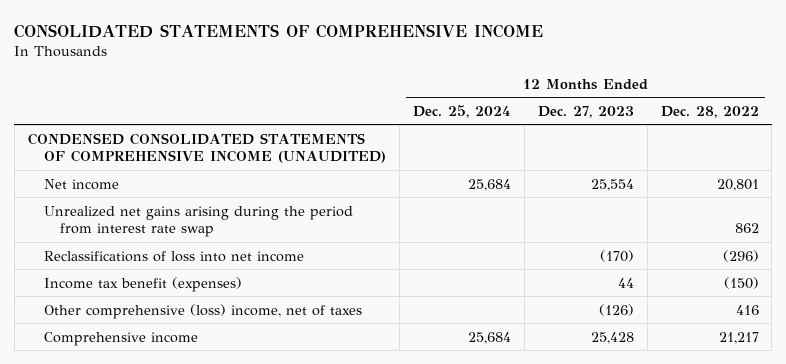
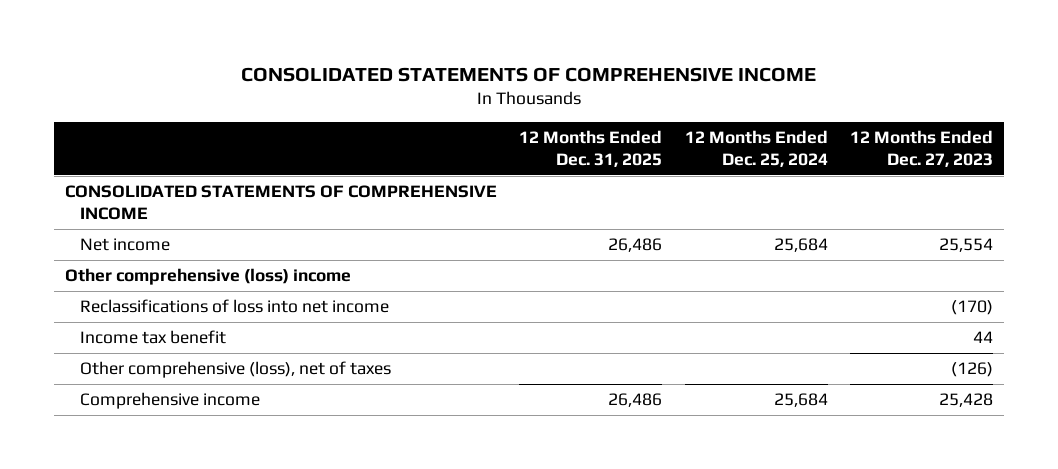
- | 12 Months Ended Dec. 25, 2024 | 12 Months Ended Dec. 27, 2023 | 12 Months Ended Dec. 28, 2022
+ | 12 Months Ended Dec. 31, 2025 | 12 Months Ended Dec. 25, 2024 | 12 Months Ended Dec. 27, 2023
- CONDENSED CONSOLIDATED STATEMENTS OF COMPREHENSIVE INCOME (UNAUDITED)
+ CONSOLIDATED STATEMENTS OF COMPREHENSIVE INCOME
- Unrealized net gains arising during the period from interest rate swap | | | 862
+ Other comprehensive (loss) income
- Income tax benefit (expenses) | | 44 | (150)
- Other comprehensive (loss) income, net of taxes | | (126) | 416
+ Income tax benefit | | | 44
+ Other comprehensive (loss), net of taxes | | | (126)

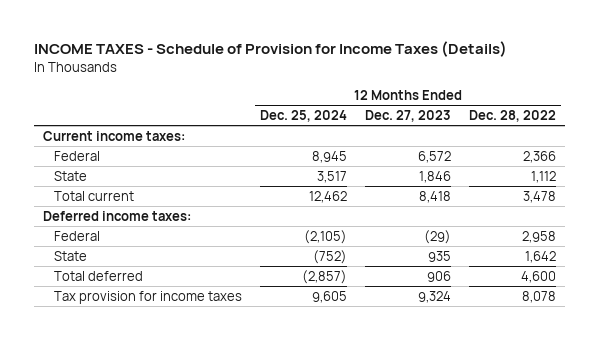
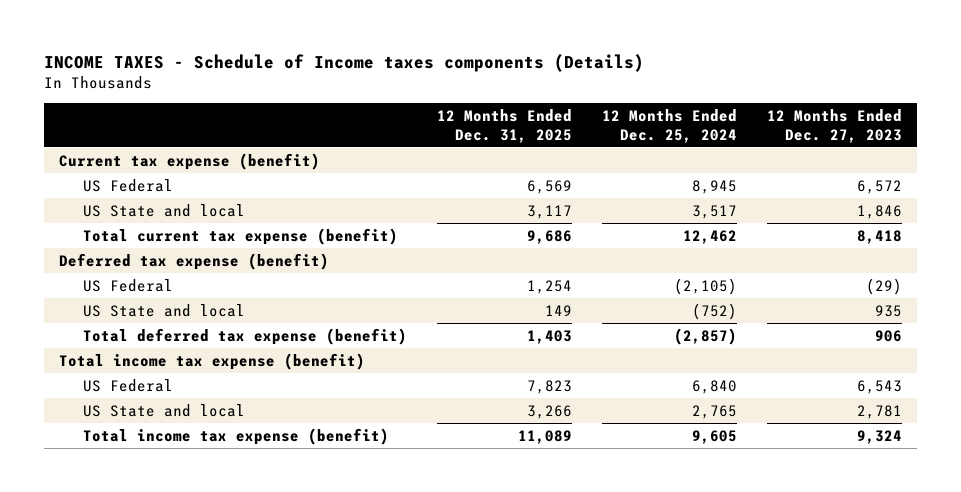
- INCOME TAXES - Schedule of Provision for Income Taxes (Details)
+ INCOME TAXES - Schedule of Income taxes components (Details)
- | 12 Months Ended Dec. 25, 2024 | 12 Months Ended Dec. 27, 2023 | 12 Months Ended Dec. 28, 2022
+ | 12 Months Ended Dec. 31, 2025 | 12 Months Ended Dec. 25, 2024 | 12 Months Ended Dec. 27, 2023
- Current income taxes:
- Federal | 8,945 | 6,572 | 2,366
- State | 3,517 | 1,846 | 1,112
- Total current | 12,462 | 8,418 | 3,478
- Deferred income taxes:
- Federal | (2,105) | (29) | 2,958
- State | (752) | 935 | 1,642
- Total deferred | (2,857) | 906 | 4,600
- Tax provision for income taxes | 9,605 | 9,324 | 8,078
+ Current tax expense (benefit)
+ US Federal | 6,569 | 8,945 | 6,572
+ US State and local | 3,117 | 3,517 | 1,846
+ Total current tax expense (benefit) | 9,686 | 12,462 | 8,418
+ Deferred tax expense (benefit)
+ US Federal | 1,254 | (2,105) | (29)
+ US State and local | 149 | (752) | 935
+ Total deferred tax expense (benefit) | 1,403 | (2,857) | 906
+ Total income tax expense (benefit)
+ US Federal | 7,823 | 6,840 | 6,543
+ US State and local | 3,266 | 2,765 | 2,781
+ Total income tax expense (benefit) | 11,089 | 9,605 | 9,324

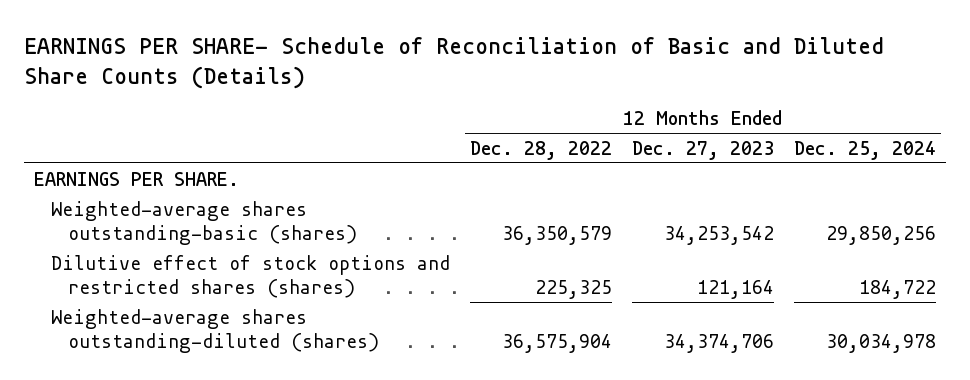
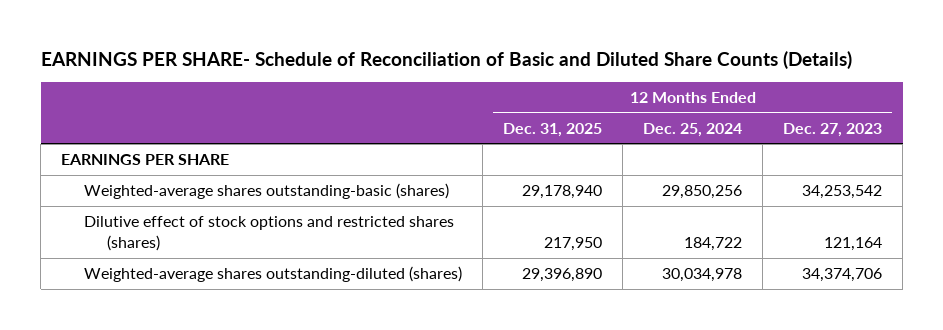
- | 12 Months Ended Dec. 28, 2022 | 12 Months Ended Dec. 27, 2023 | 12 Months Ended Dec. 25, 2024
+ | 12 Months Ended Dec. 31, 2025 | 12 Months Ended Dec. 25, 2024 | 12 Months Ended Dec. 27, 2023
- EARNINGS PER SHARE.
+ EARNINGS PER SHARE

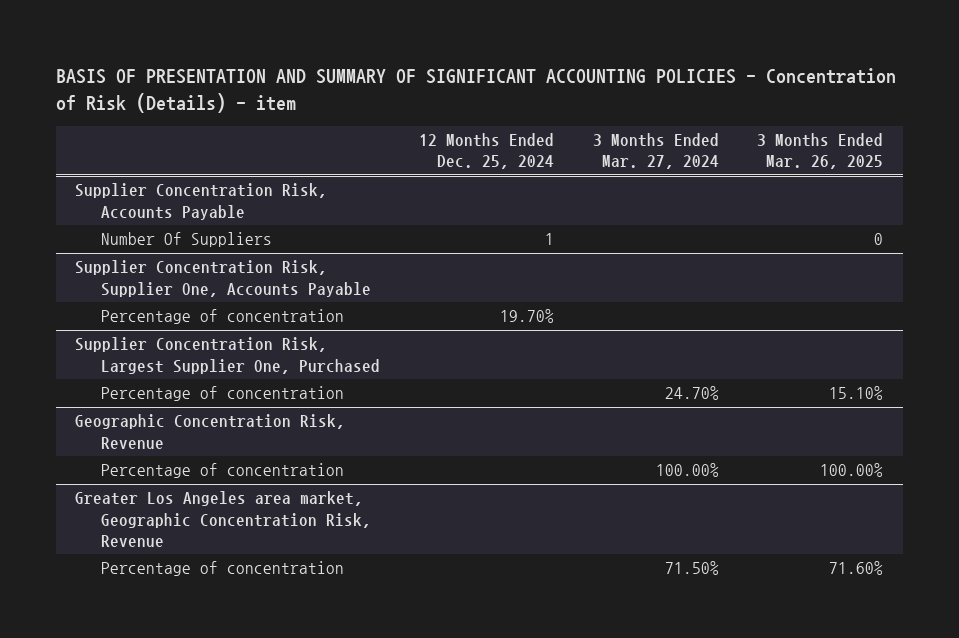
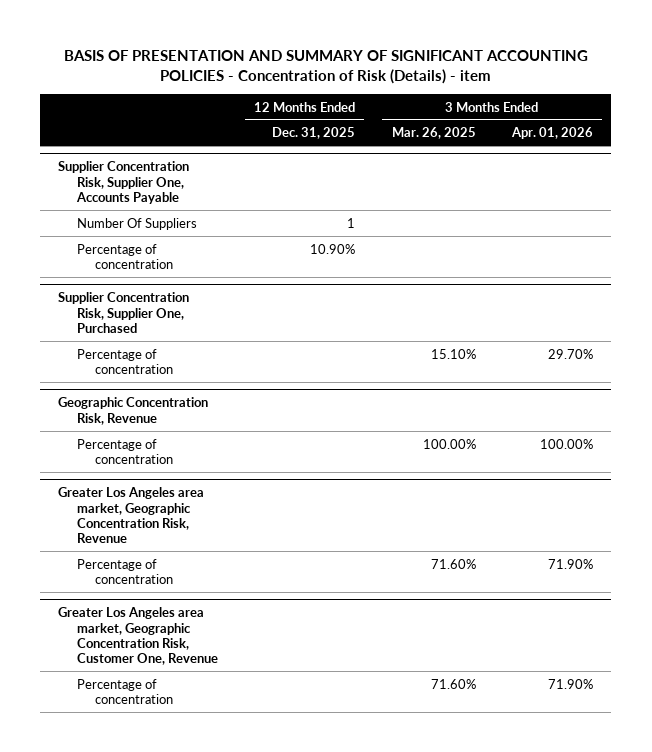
- | 12 Months Ended Dec. 25, 2024 | 3 Months Ended Mar. 27, 2024 | 3 Months Ended Mar. 26, 2025
+ | 12 Months Ended Dec. 31, 2025 | 3 Months Ended Mar. 26, 2025 | 3 Months Ended Apr. 01, 2026
- Supplier Concentration Risk, Accounts Payable
- Number Of Suppliers | 1 | | 0
@ Supplier Concentration Risk, Supplier One, Accounts Payable
+ Number Of Suppliers | 1 | |
- Supplier Concentration Risk, Largest Supplier One, Purchased
+ Supplier Concentration Risk, Supplier One, Purchased
+ Greater Los Angeles area market, Geographic Concentration Risk, Customer One, Revenue
+ Percentage of concentration | | 71.60% | 71.90%

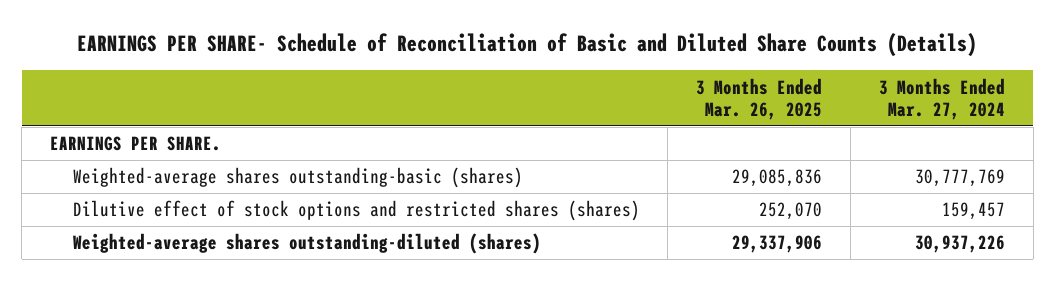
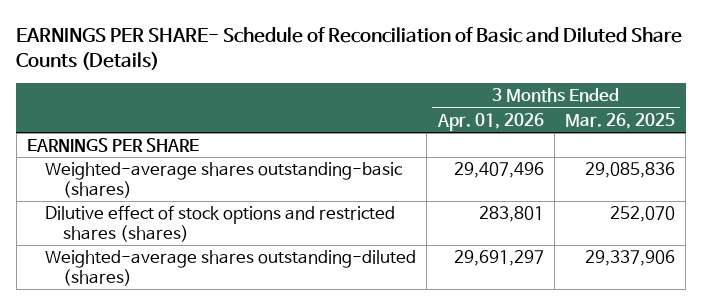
- | 3 Months Ended Mar. 26, 2025 | 3 Months Ended Mar. 27, 2024
+ | 3 Months Ended Apr. 01, 2026 | 3 Months Ended Mar. 26, 2025
- EARNINGS PER SHARE.
+ EARNINGS PER SHARE

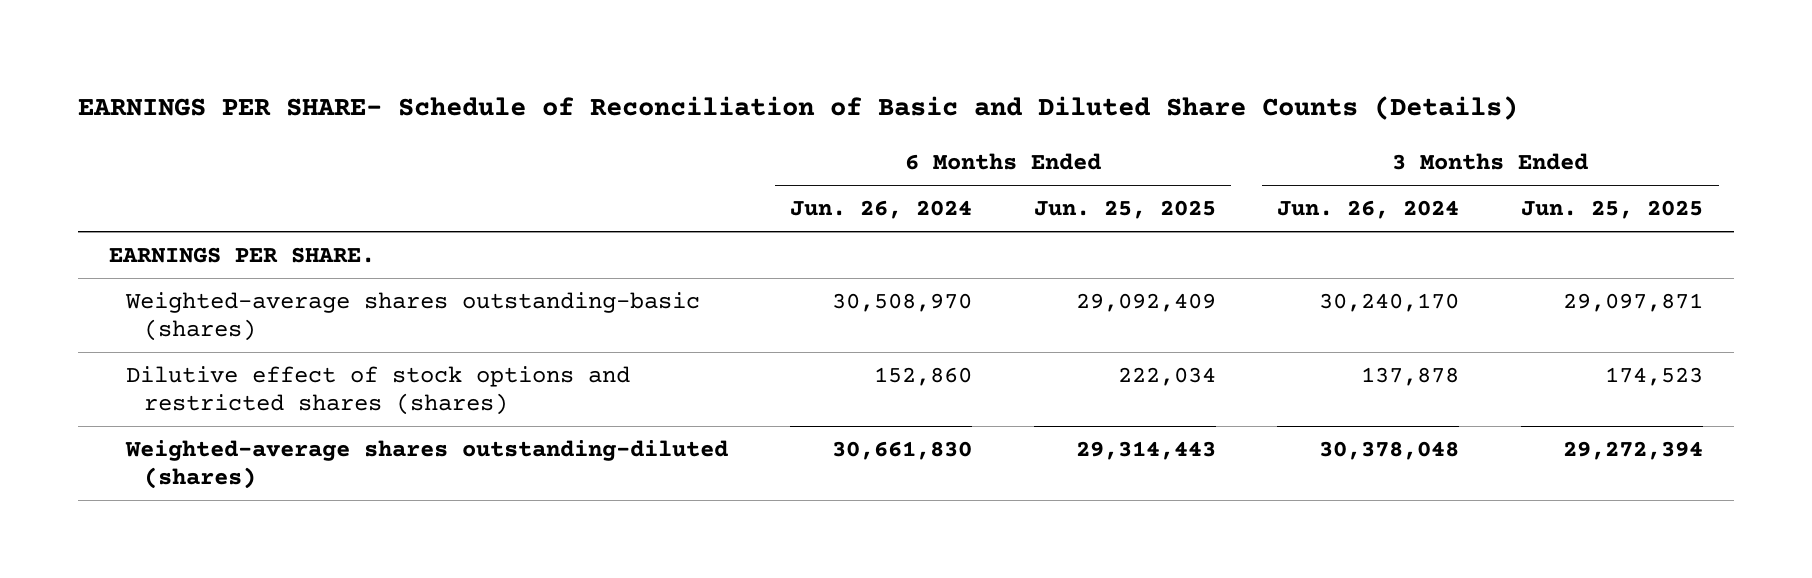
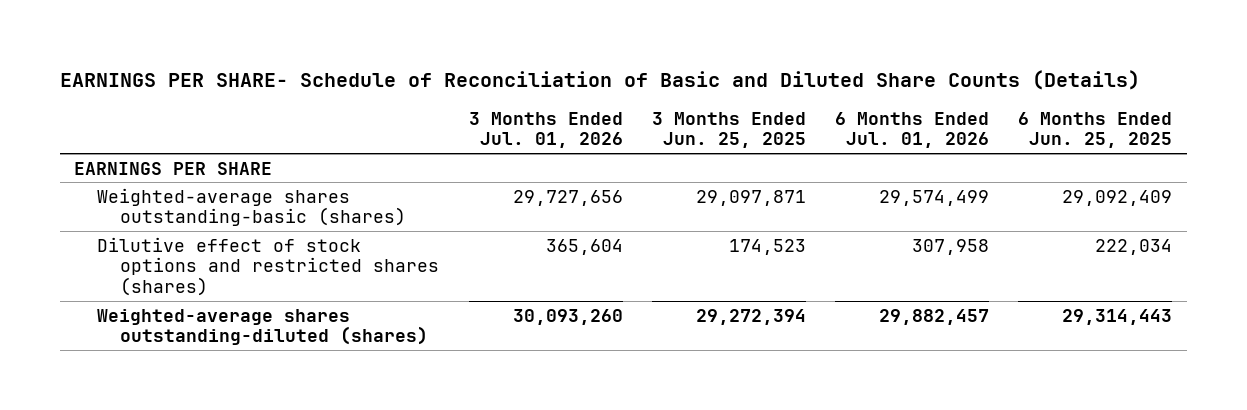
- | 6 Months Ended Jun. 26, 2024 | 6 Months Ended Jun. 25, 2025 | 3 Months Ended Jun. 26, 2024 | 3 Months Ended Jun. 25, 2025
+ | 3 Months Ended Jul. 01, 2026 | 3 Months Ended Jun. 25, 2025 | 6 Months Ended Jul. 01, 2026 | 6 Months Ended Jun. 25, 2025
- EARNINGS PER SHARE.
+ EARNINGS PER SHARE

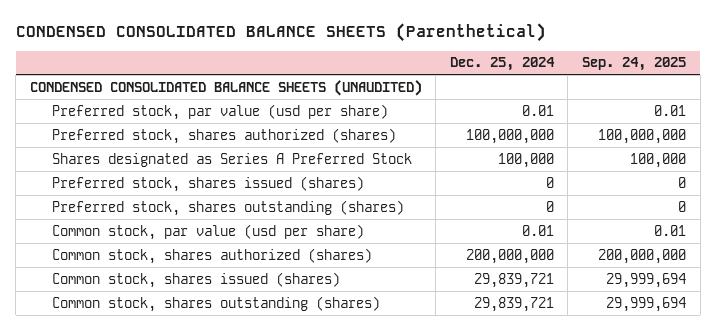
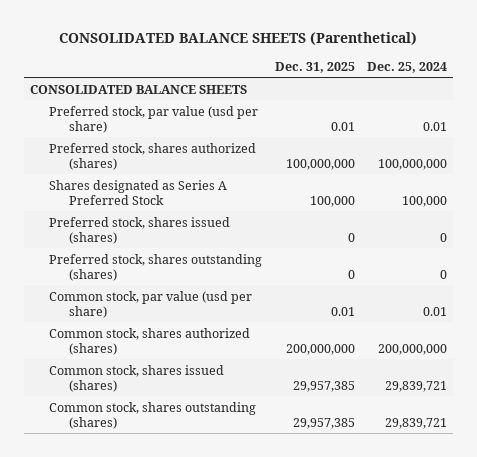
- CONDENSED CONSOLIDATED BALANCE SHEETS (Parenthetical)
+ CONSOLIDATED BALANCE SHEETS (Parenthetical)
- | Dec. 25, 2024 | Sep. 24, 2025
+ | Dec. 31, 2025 | Dec. 25, 2024
- CONDENSED CONSOLIDATED BALANCE SHEETS (UNAUDITED)
+ CONSOLIDATED BALANCE SHEETS

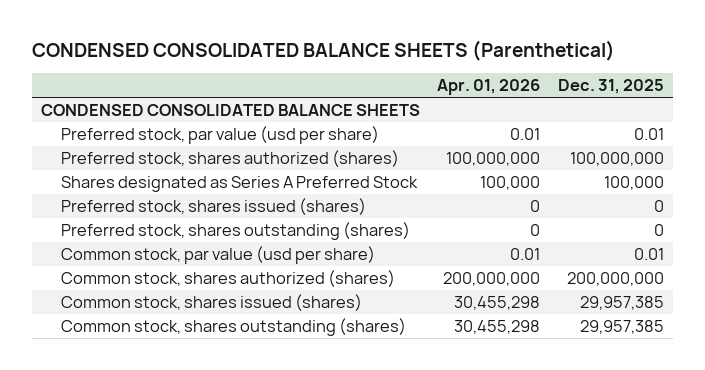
- CONSOLIDATED BALANCE SHEETS (Parenthetical)
+ CONDENSED CONSOLIDATED BALANCE SHEETS (Parenthetical)
- | Dec. 31, 2025 | Dec. 25, 2024
+ | Apr. 01, 2026 | Dec. 31, 2025
- CONSOLIDATED BALANCE SHEETS
+ CONDENSED CONSOLIDATED BALANCE SHEETS

